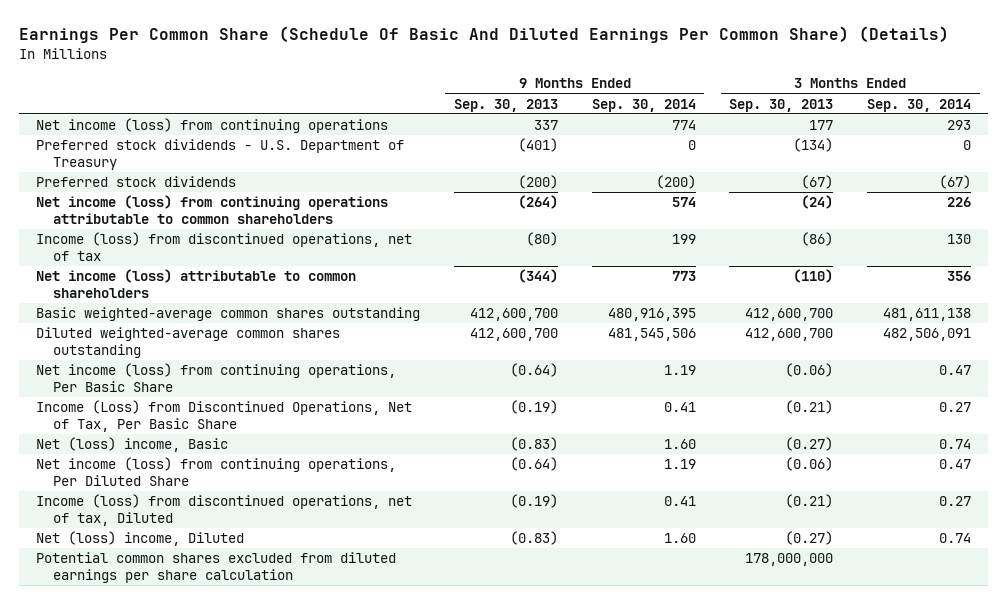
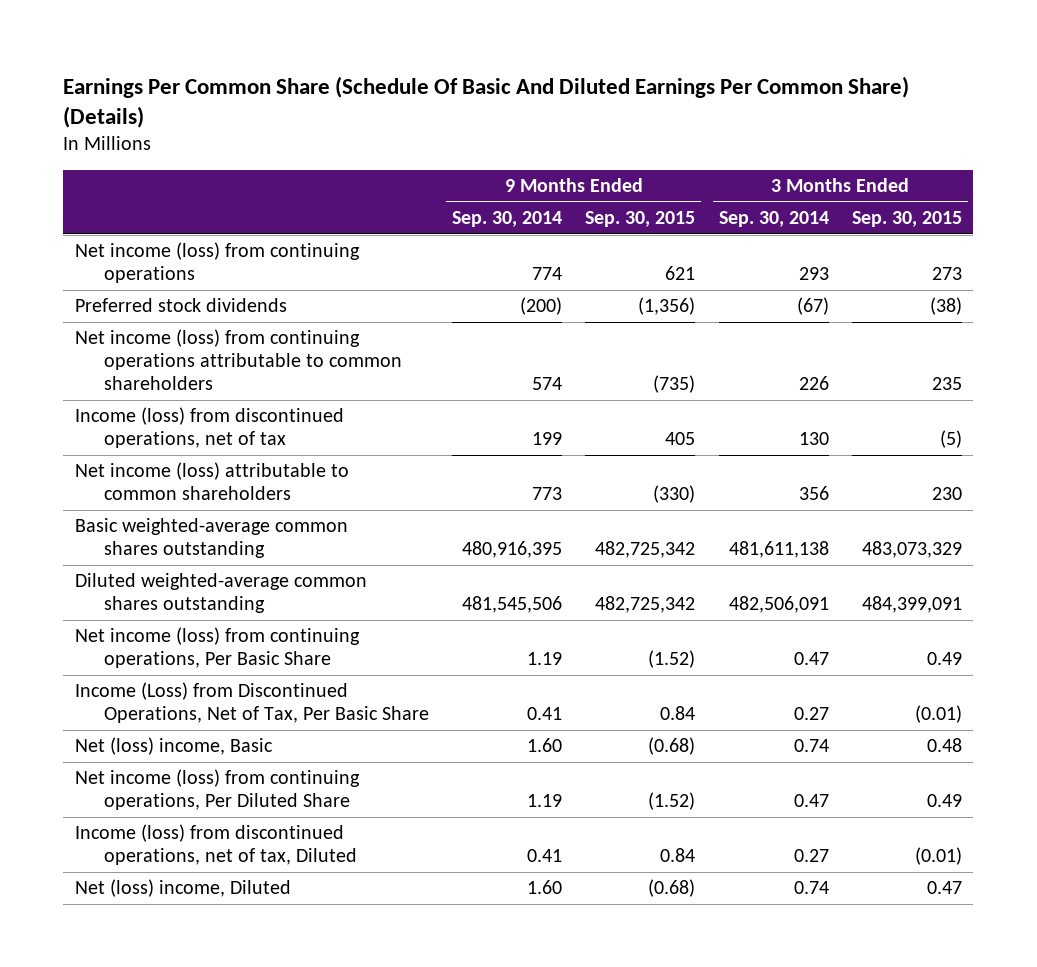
- | 9 Months Ended Sep. 30, 2013 | 9 Months Ended Sep. 30, 2014 | 3 Months Ended Sep. 30, 2013 | 3 Months Ended Sep. 30, 2014
+ | 9 Months Ended Sep. 30, 2014 | 9 Months Ended Sep. 30, 2015 | 3 Months Ended Sep. 30, 2014 | 3 Months Ended Sep. 30, 2015
- Preferred stock dividends - U.S. Department of Treasury | (401) | 0 | (134) | 0
- Potential common shares excluded from diluted earnings per share calculation | | | 178,000,000 |

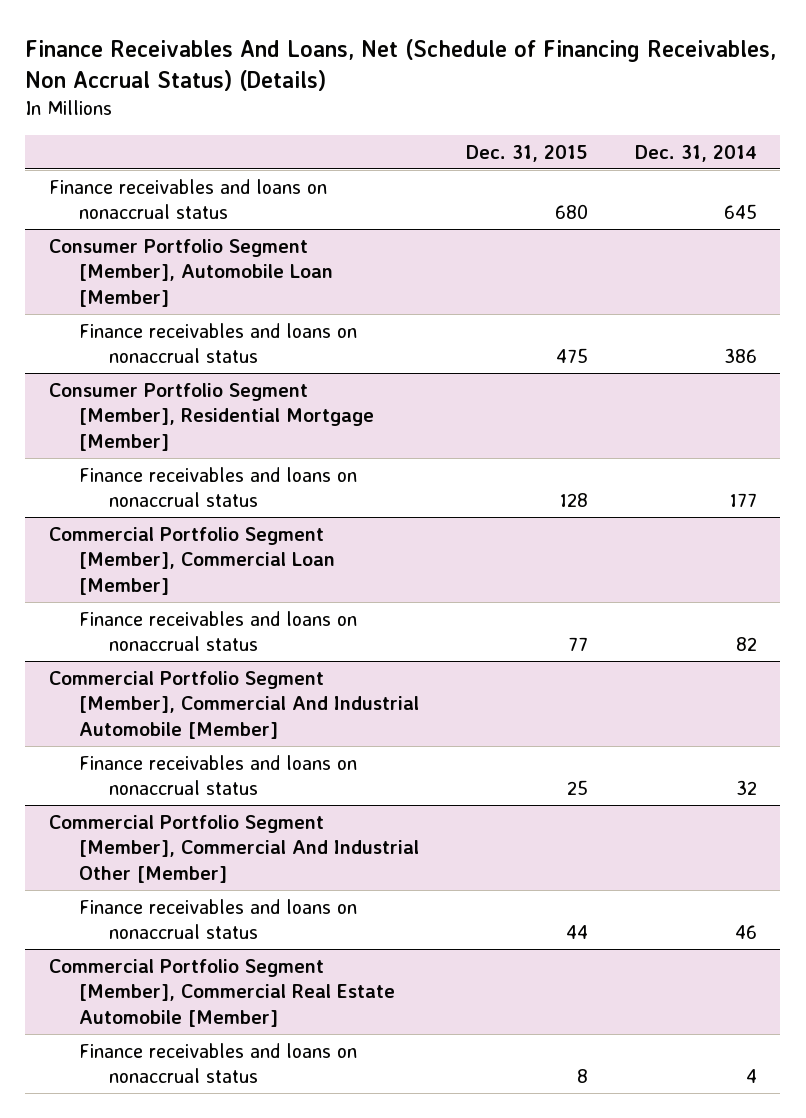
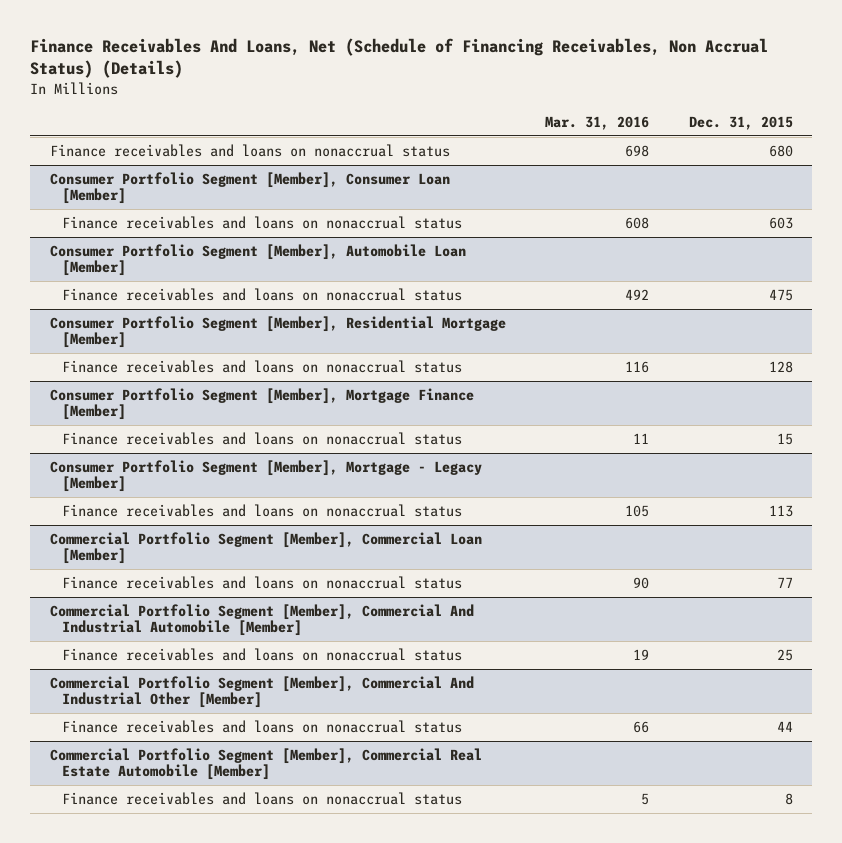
- | Dec. 31, 2015 | Dec. 31, 2014
+ | Mar. 31, 2016 | Dec. 31, 2015
+ Consumer Portfolio Segment [Member], Consumer Loan [Member]
+ Finance receivables and loans on nonaccrual status | 608 | 603
+ Consumer Portfolio Segment [Member], Mortgage Finance [Member]
+ Finance receivables and loans on nonaccrual status | 11 | 15
+ Consumer Portfolio Segment [Member], Mortgage - Legacy [Member]
+ Finance receivables and loans on nonaccrual status | 105 | 113

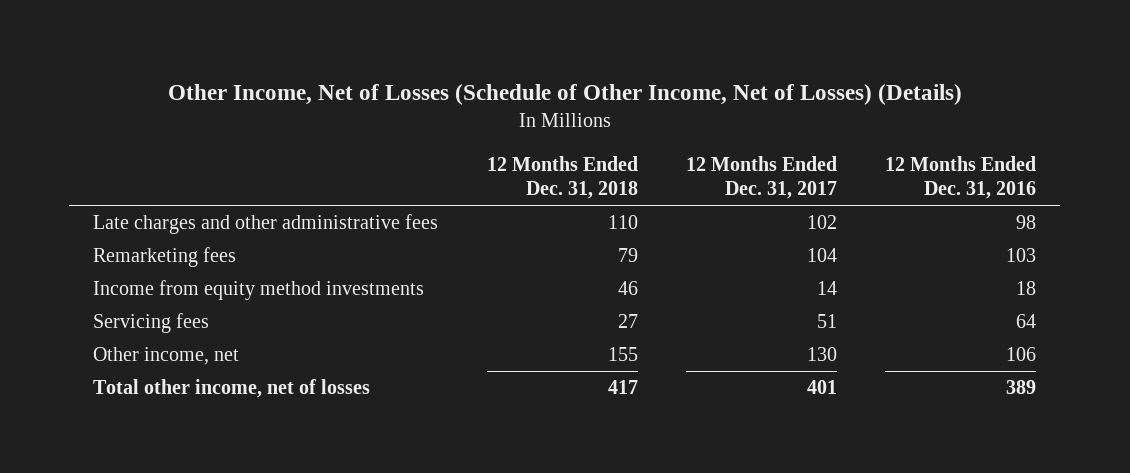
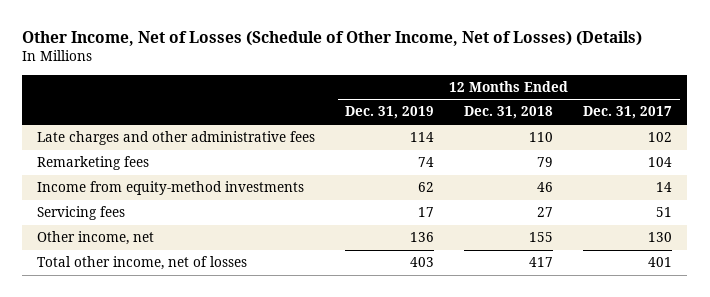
- | 12 Months Ended Dec. 31, 2018 | 12 Months Ended Dec. 31, 2017 | 12 Months Ended Dec. 31, 2016
+ | 12 Months Ended Dec. 31, 2019 | 12 Months Ended Dec. 31, 2018 | 12 Months Ended Dec. 31, 2017
- Income from equity method investments | 46 | 14 | 18
+ Income from equity-method investments | 62 | 46 | 14

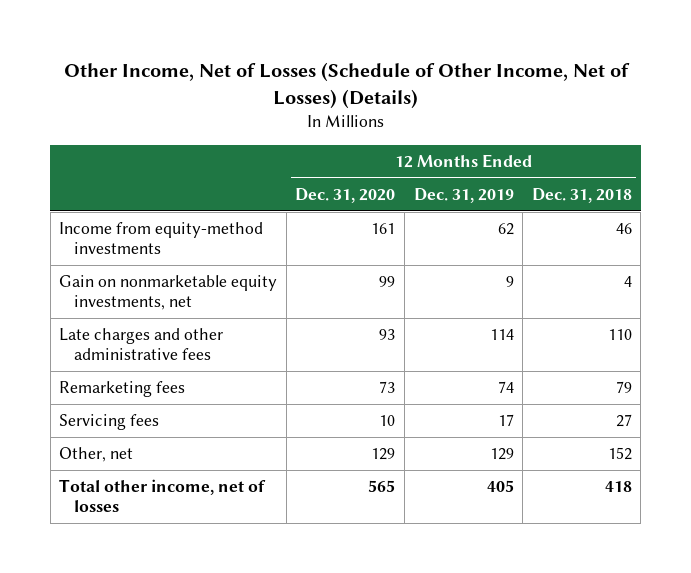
- | 12 Months Ended Dec. 31, 2019 | 12 Months Ended Dec. 31, 2018 | 12 Months Ended Dec. 31, 2017
+ | 12 Months Ended Dec. 31, 2020 | 12 Months Ended Dec. 31, 2019 | 12 Months Ended Dec. 31, 2018
moved up: Income from equity-method investments | 161 | 62 | 46
+ Gain on nonmarketable equity investments, net | 99 | 9 | 4
- Other income, net | 136 | 155 | 130
- Total other income, net of losses | 403 | 417 | 401
+ Other, net | 129 | 129 | 152
+ Total other income, net of losses | 565 | 405 | 418

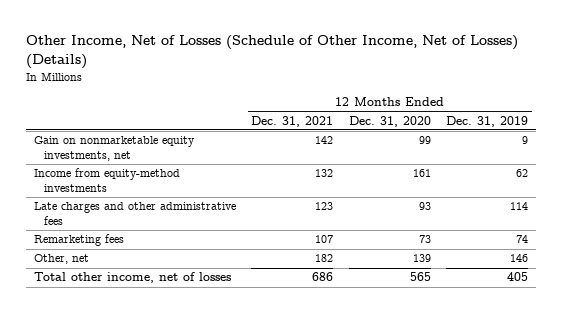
- | 12 Months Ended Dec. 31, 2020 | 12 Months Ended Dec. 31, 2019 | 12 Months Ended Dec. 31, 2018
+ | 12 Months Ended Dec. 31, 2021 | 12 Months Ended Dec. 31, 2020 | 12 Months Ended Dec. 31, 2019
moved down: Income from equity-method investments | 132 | 161 | 62
- Servicing fees | 10 | 17 | 27
- Other, net | 129 | 129 | 152
+ Other, net | 182 | 139 | 146

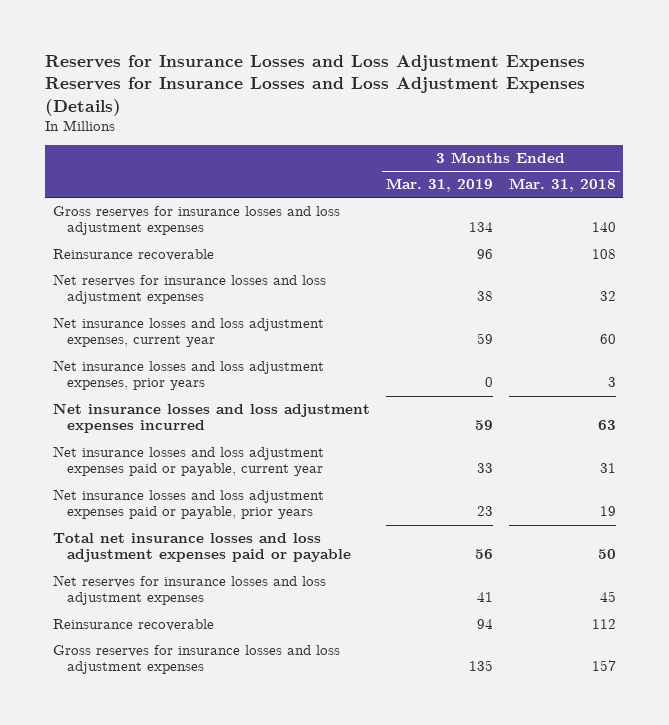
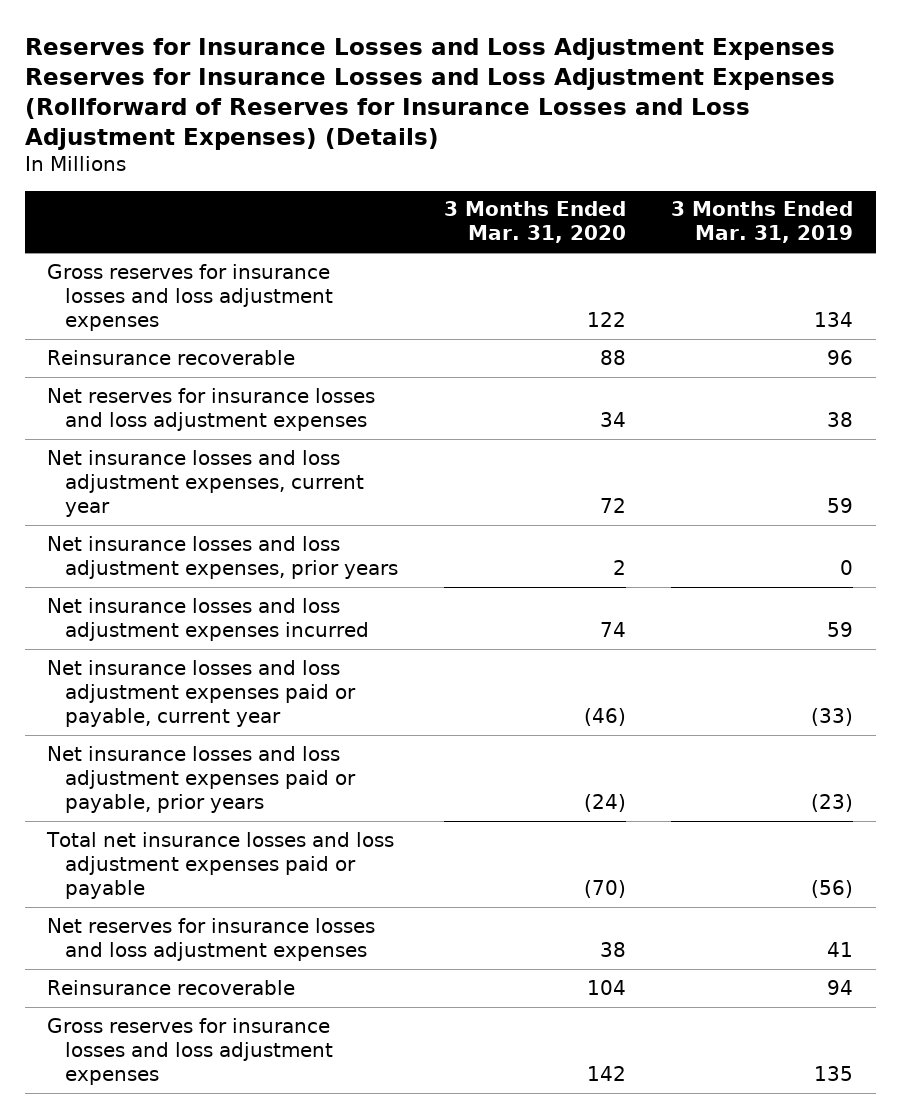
- Reserves for Insurance Losses and Loss Adjustment Expenses Reserves for Insurance Losses and Loss Adjustment Expenses (Details)
+ Reserves for Insurance Losses and Loss Adjustment Expenses Reserves for Insurance Losses and Loss Adjustment Expenses (Rollforward of Reserves for Insurance Losses and Loss Adjustment Expenses) (Details)
- | 3 Months Ended Mar. 31, 2019 | 3 Months Ended Mar. 31, 2018
+ | 3 Months Ended Mar. 31, 2020 | 3 Months Ended Mar. 31, 2019
- Net insurance losses and loss adjustment expenses paid or payable, current year | 33 | 31
- Net insurance losses and loss adjustment expenses paid or payable, prior years | 23 | 19
- Total net insurance losses and loss adjustment expenses paid or payable | 56 | 50
+ Net insurance losses and loss adjustment expenses paid or payable, current year | (46) | (33)
+ Net insurance losses and loss adjustment expenses paid or payable, prior years | (24) | (23)
+ Total net insurance losses and loss adjustment expenses paid or payable | (70) | (56)

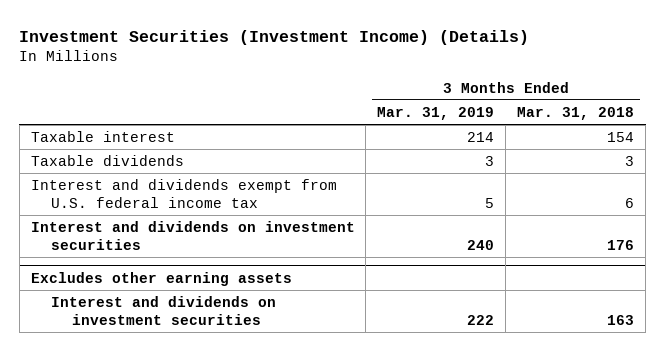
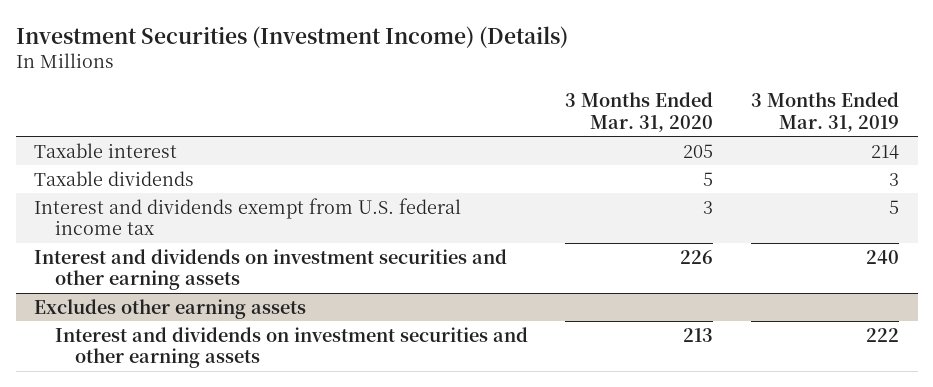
- | 3 Months Ended Mar. 31, 2019 | 3 Months Ended Mar. 31, 2018
+ | 3 Months Ended Mar. 31, 2020 | 3 Months Ended Mar. 31, 2019
- Interest and dividends on investment securities | 240 | 176
+ Interest and dividends on investment securities and other earning assets | 226 | 240
@ Excludes other earning assets
- Interest and dividends on investment securities | 222 | 163
+ Interest and dividends on investment securities and other earning assets | 213 | 222

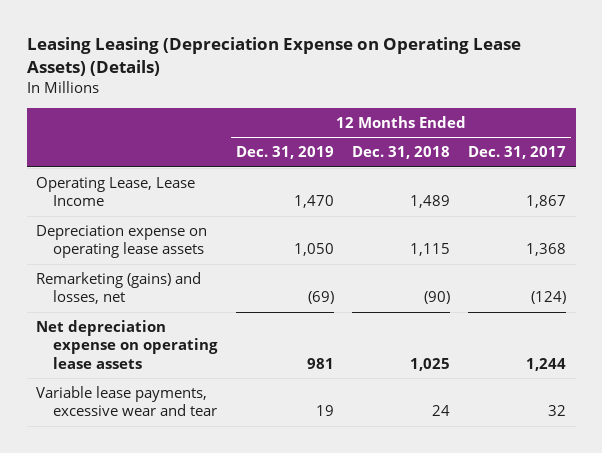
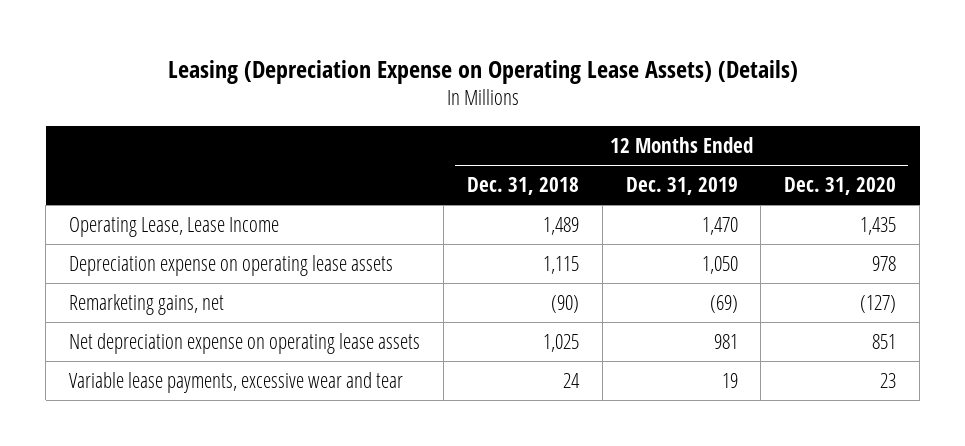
- Leasing Leasing (Depreciation Expense on Operating Lease Assets) (Details)
+ Leasing (Depreciation Expense on Operating Lease Assets) (Details)
- | 12 Months Ended Dec. 31, 2019 | 12 Months Ended Dec. 31, 2018 | 12 Months Ended Dec. 31, 2017
+ | 12 Months Ended Dec. 31, 2018 | 12 Months Ended Dec. 31, 2019 | 12 Months Ended Dec. 31, 2020
- Remarketing (gains) and losses, net | (69) | (90) | (124)
+ Remarketing gains, net | (90) | (69) | (127)

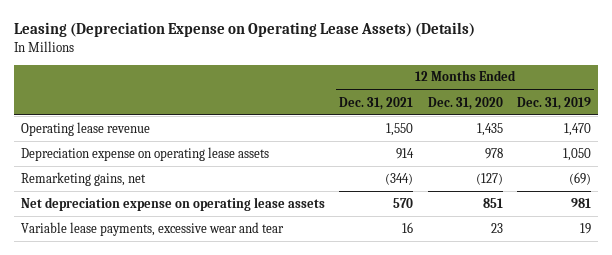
- | 12 Months Ended Dec. 31, 2018 | 12 Months Ended Dec. 31, 2019 | 12 Months Ended Dec. 31, 2020
+ | 12 Months Ended Dec. 31, 2021 | 12 Months Ended Dec. 31, 2020 | 12 Months Ended Dec. 31, 2019
- Operating Lease, Lease Income | 1,489 | 1,470 | 1,435
+ Operating lease revenue | 1,550 | 1,435 | 1,470

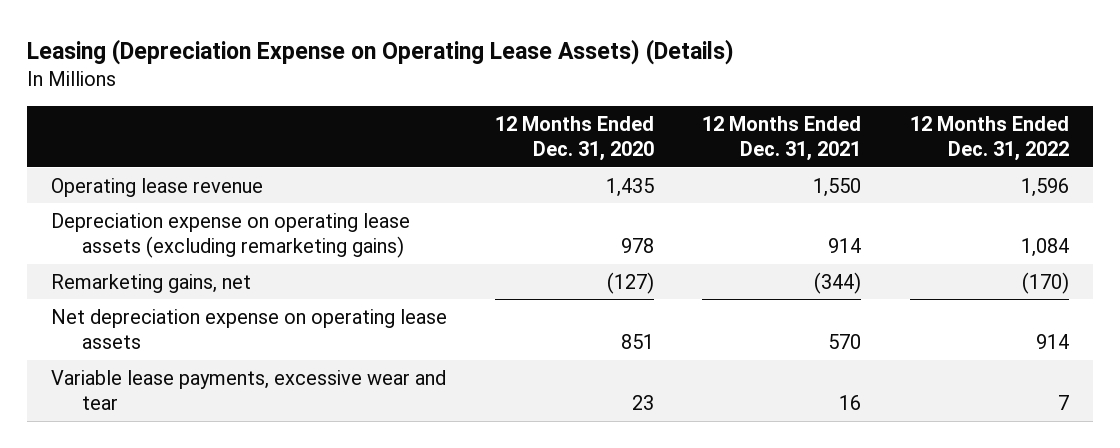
- | 12 Months Ended Dec. 31, 2021 | 12 Months Ended Dec. 31, 2020 | 12 Months Ended Dec. 31, 2019
+ | 12 Months Ended Dec. 31, 2020 | 12 Months Ended Dec. 31, 2021 | 12 Months Ended Dec. 31, 2022
- Depreciation expense on operating lease assets | 914 | 978 | 1,050
+ Depreciation expense on operating lease assets (excluding remarketing gains) | 978 | 914 | 1,084

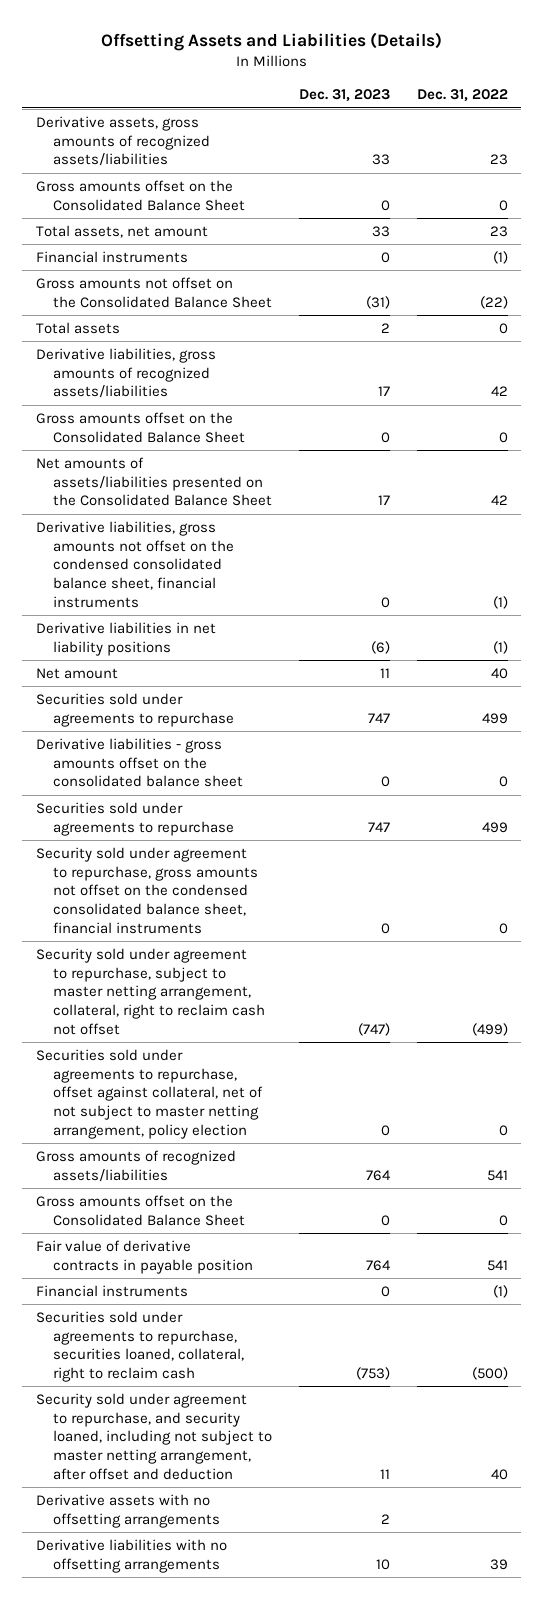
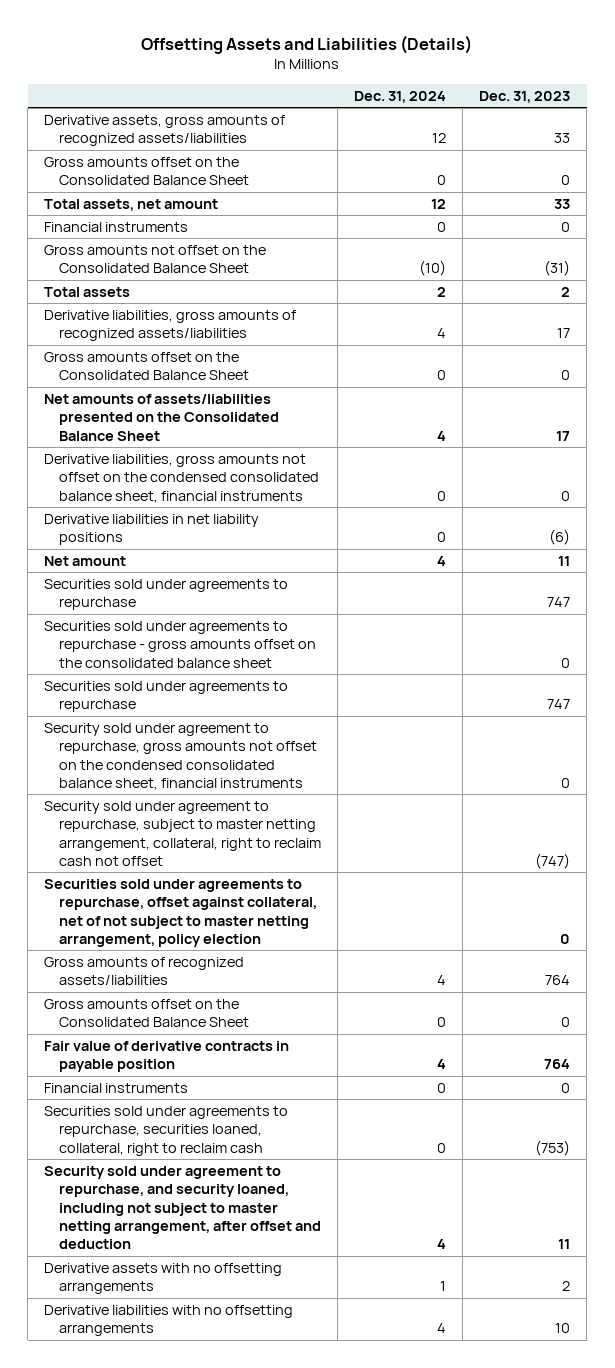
- | Dec. 31, 2023 | Dec. 31, 2022
+ | Dec. 31, 2024 | Dec. 31, 2023
- Derivative liabilities - gross amounts offset on the consolidated balance sheet | 0 | 0
+ Securities sold under agreements to repurchase - gross amounts offset on the consolidated balance sheet | | 0

